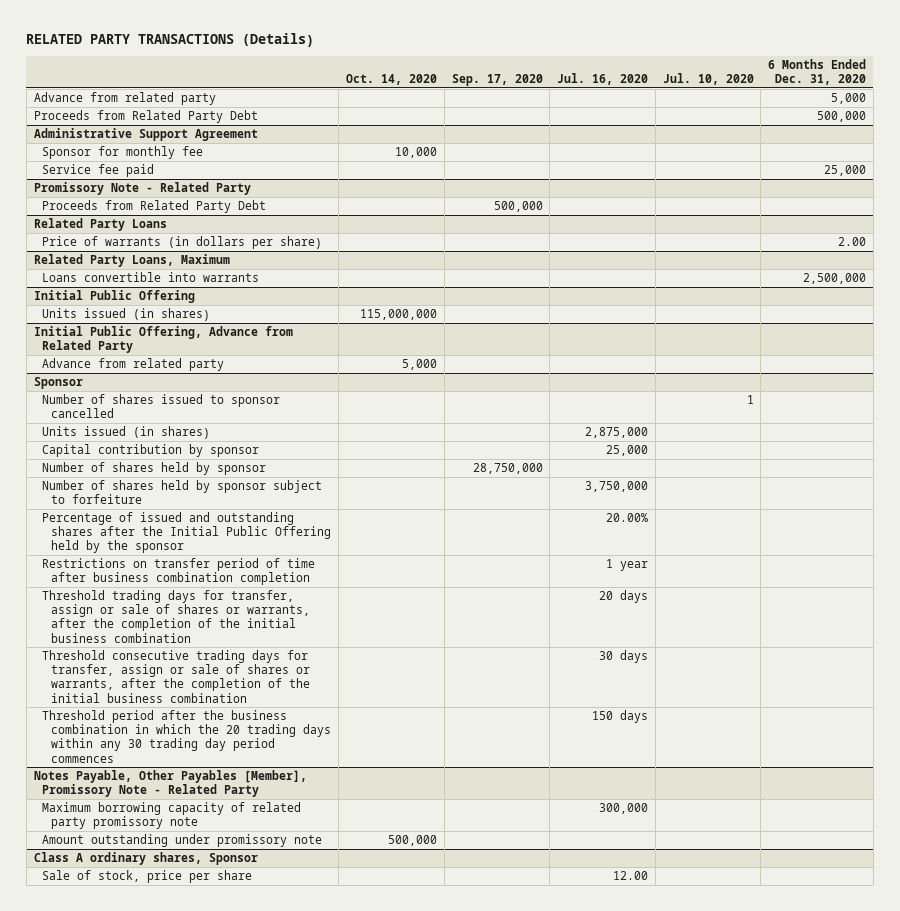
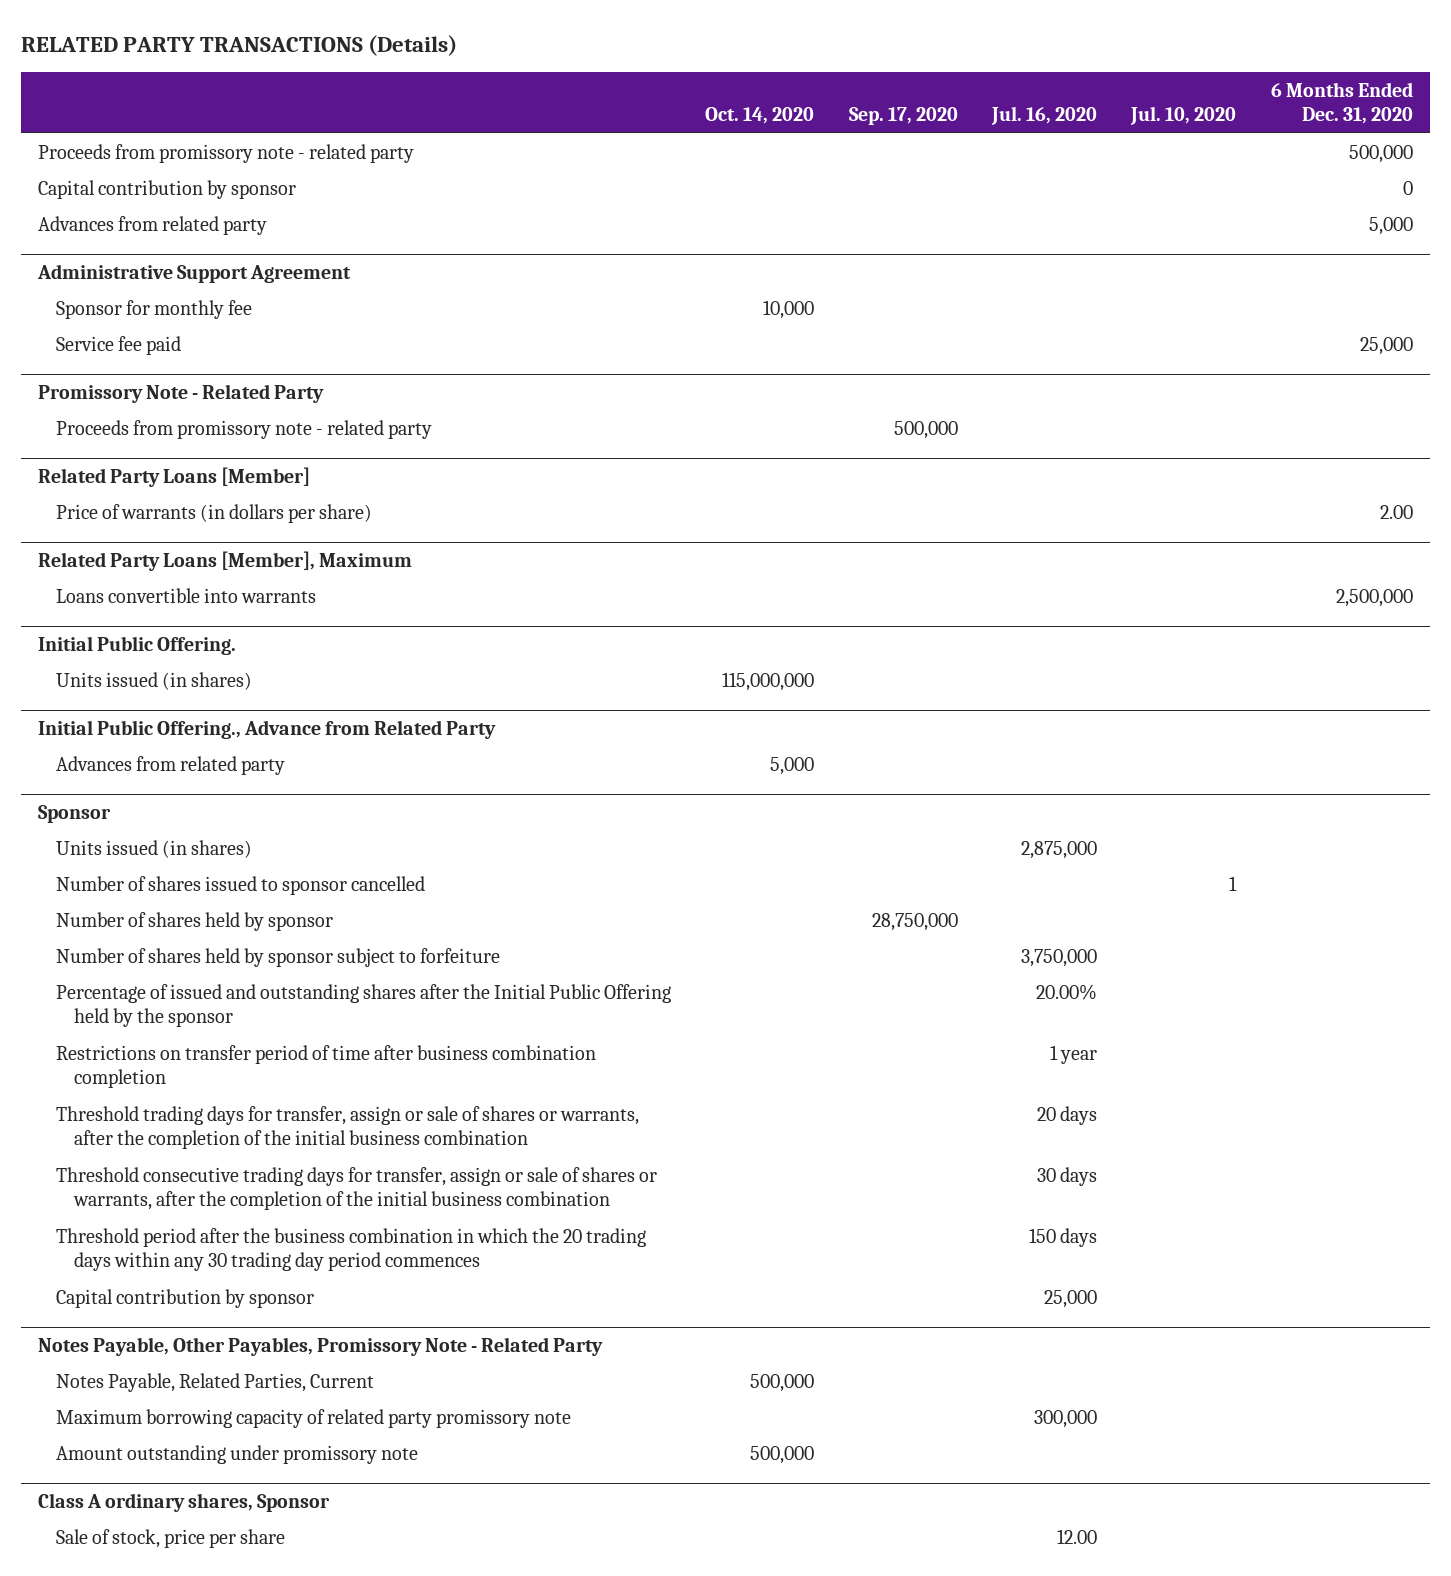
- Advance from related party | | | | | 5,000
- Proceeds from Related Party Debt | | | | | 500,000
+ Proceeds from promissory note - related party | | | | | 500,000
+ Capital contribution by sponsor | | | | | 0
+ Advances from related party | | | | | 5,000
@ Promissory Note - Related Party
- Proceeds from Related Party Debt | | 500,000 | | |
- Related Party Loans
@ Promissory Note - Related Party
+ Proceeds from promissory note - related party | | 500,000 | | |
+ Related Party Loans [Member]
- Related Party Loans, Maximum
+ Related Party Loans [Member], Maximum
- Initial Public Offering
+ Initial Public Offering.
- Initial Public Offering, Advance from Related Party
- Advance from related party | 5,000 | | | |
+ Initial Public Offering., Advance from Related Party
+ Advances from related party | 5,000 | | | |
@ Sponsor
moved down: Number of shares issued to sponsor cancelled | | | | 1 |
- Notes Payable, Other Payables [Member], Promissory Note - Related Party
@ Sponsor
moved down: Capital contribution by sponsor | | | 25,000 | |
+ Notes Payable, Other Payables, Promissory Note - Related Party
+ Notes Payable, Related Parties, Current | 500,000 | | | |

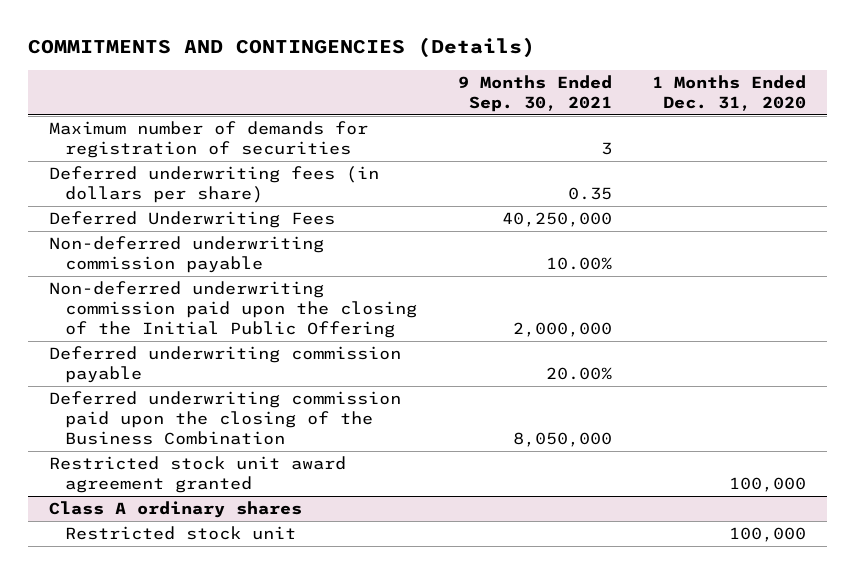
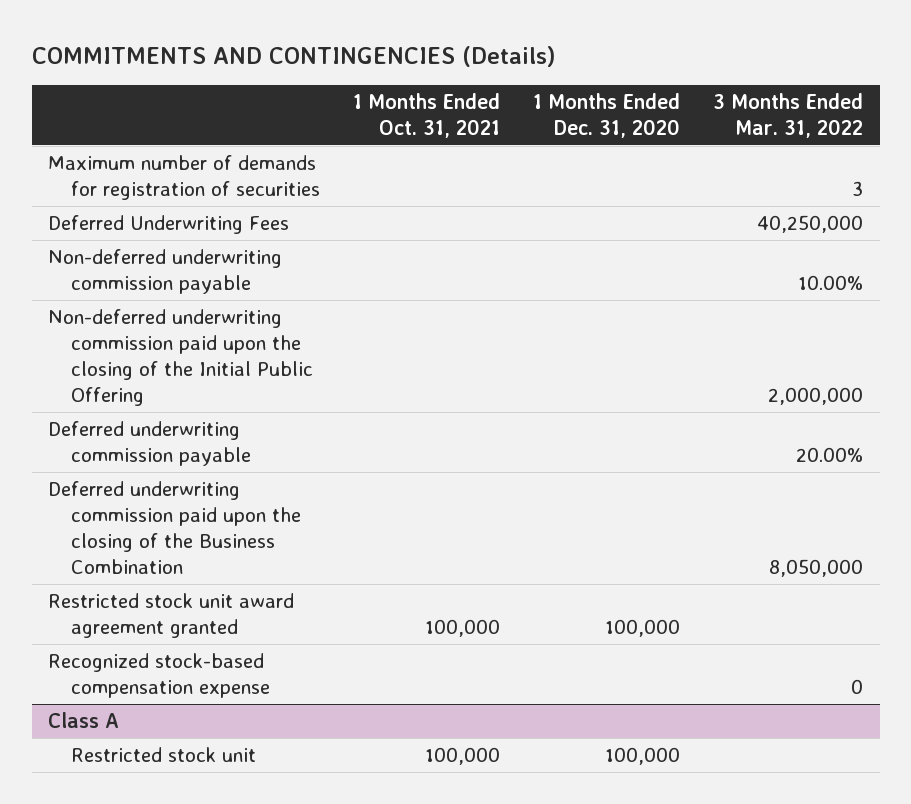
- | 9 Months Ended Sep. 30, 2021 | 1 Months Ended Dec. 31, 2020
+ | 1 Months Ended Oct. 31, 2021 | 1 Months Ended Dec. 31, 2020 | 3 Months Ended Mar. 31, 2022
- Deferred underwriting fees (in dollars per share) | 0.35 |
- Class A ordinary shares
+ Recognized stock-based compensation expense | | | 0
+ Class A

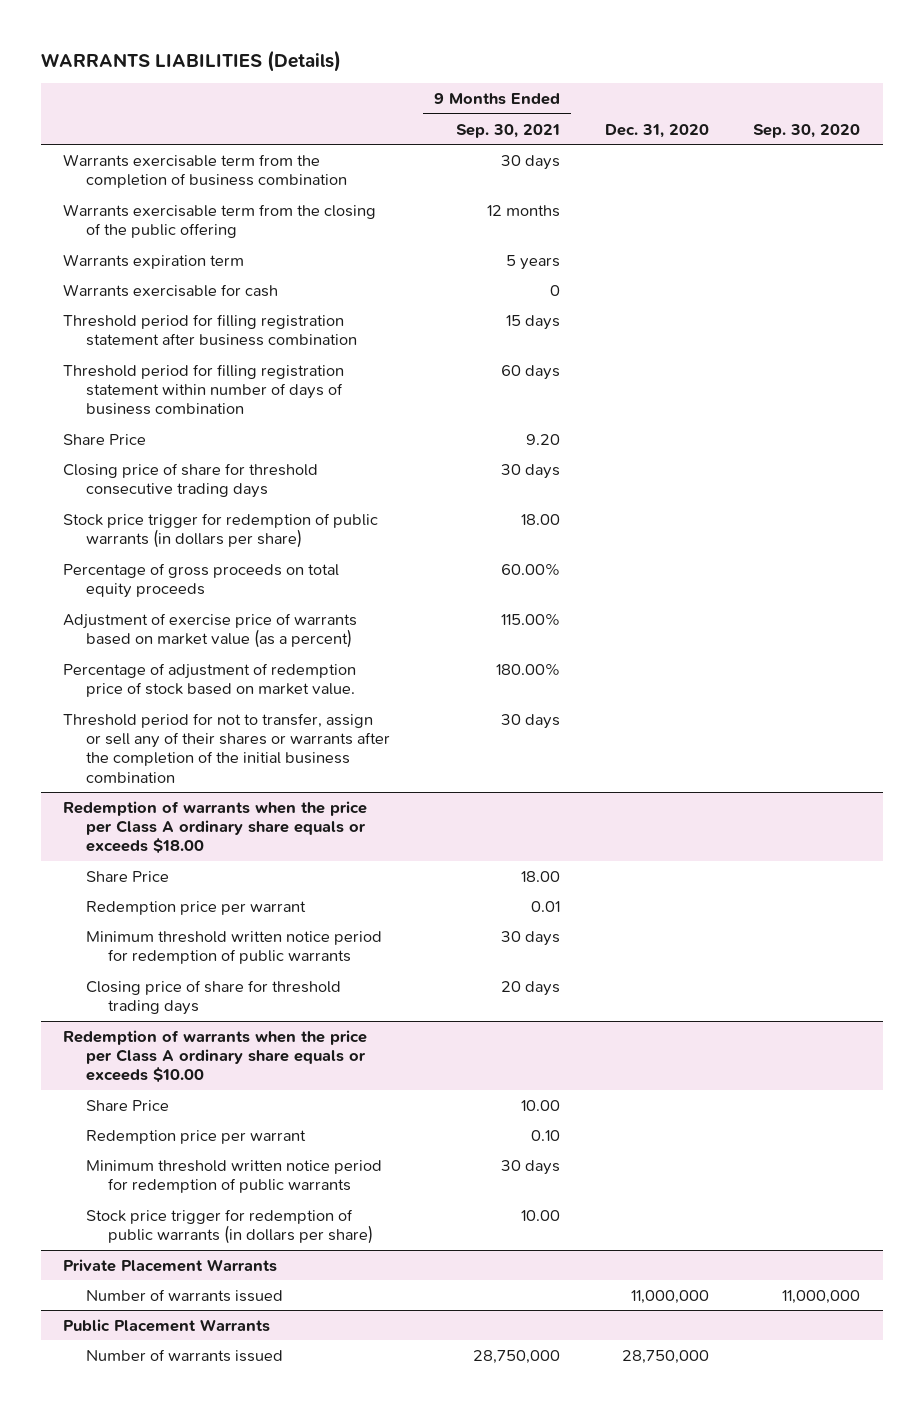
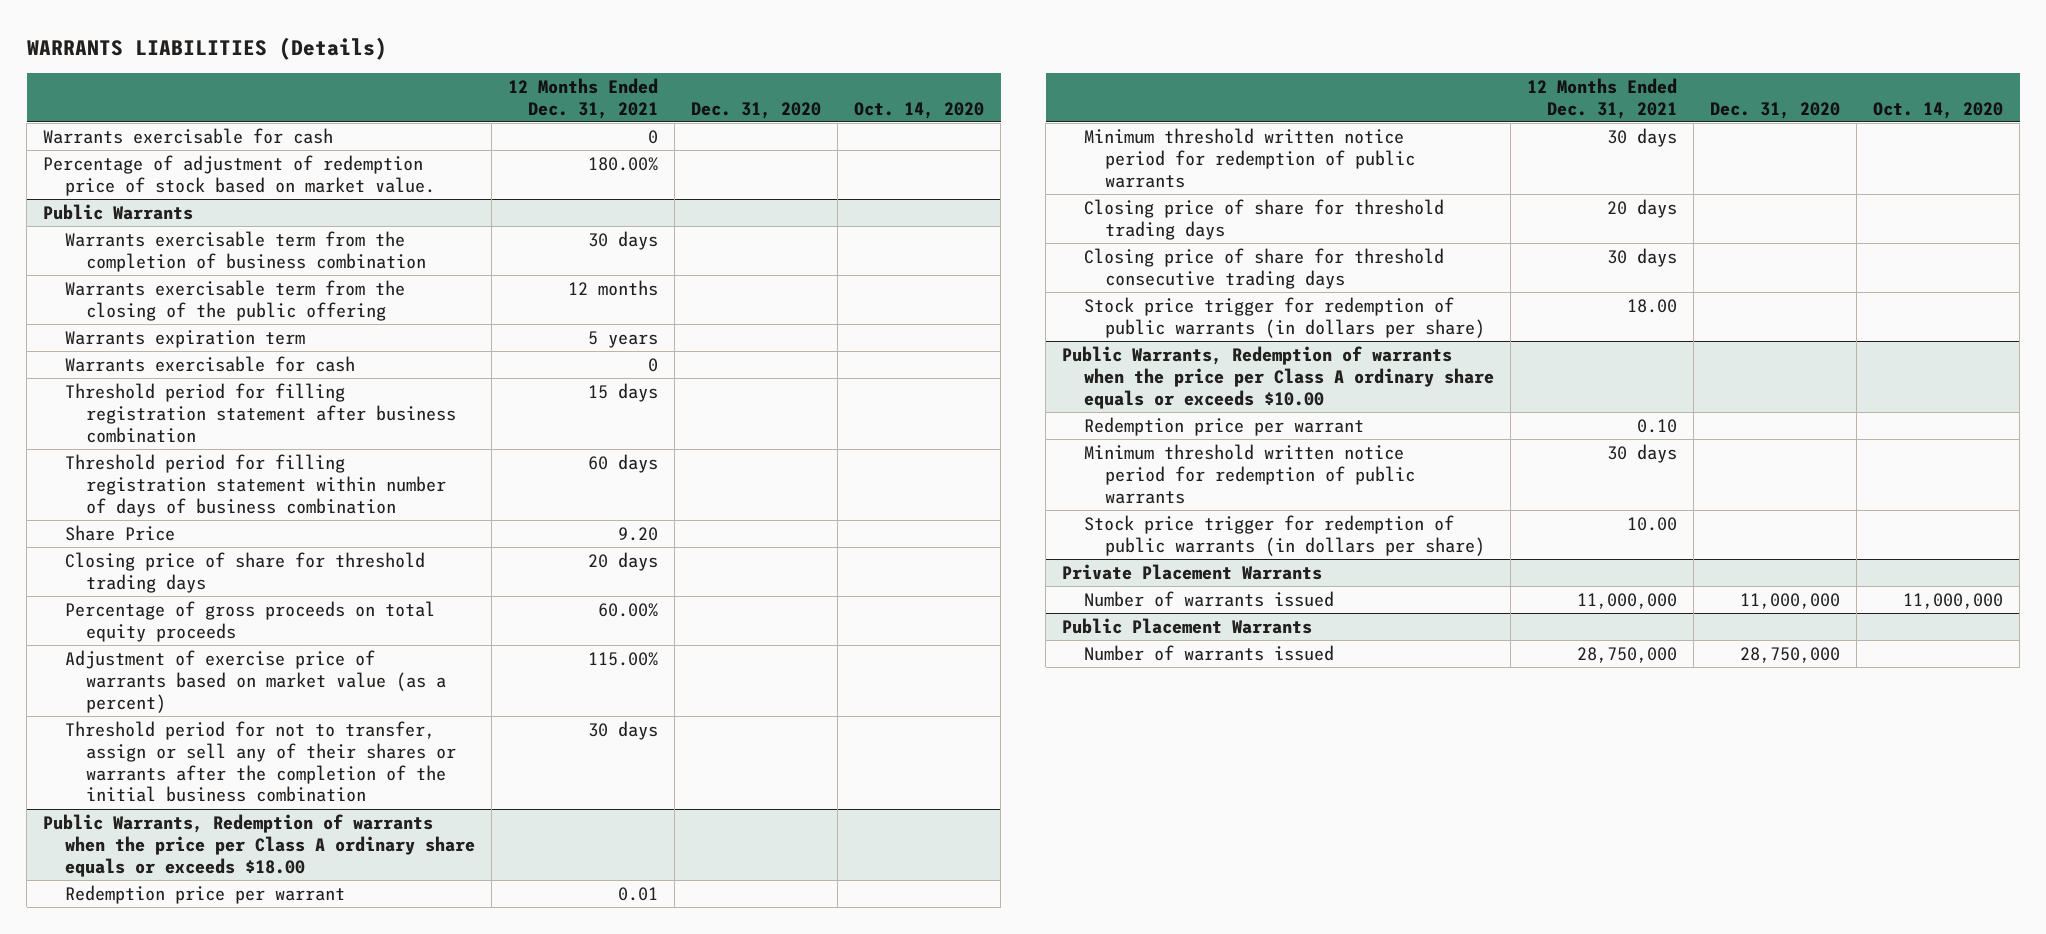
- | 9 Months Ended Sep. 30, 2021 | Dec. 31, 2020 | Sep. 30, 2020
+ | 12 Months Ended Dec. 31, 2021 | Dec. 31, 2020 | Oct. 14, 2020
- Warrants exercisable term from the completion of business combination | 30 days | |
- Warrants exercisable term from the closing of the public offering | 12 months | |
- Warrants expiration term | 5 years | |
- Threshold period for filling registration statement after business combination | 15 days | |
- Threshold period for filling registration statement within number of days of business combination | 60 days | |
- Share Price | 9.20 | |
- Closing price of share for threshold consecutive trading days | 30 days | |
- Stock price trigger for redemption of public warrants (in dollars per share) | 18.00 | |
- Percentage of gross proceeds on total equity proceeds | 60.00% | |
- Adjustment of exercise price of warrants based on market value (as a percent) | 115.00% | |
- Threshold period for not to transfer, assign or sell any of their shares or warrants after the completion of the initial business combination | 30 days | |
- Redemption of warrants when the price per Class A ordinary share equals or exceeds $18.00
- Share Price | 18.00 | |
+ Public Warrants
+ Warrants exercisable term from the completion of business combination | 30 days | |
+ Warrants exercisable term from the closing of the public offering | 12 months | |
+ Warrants expiration term | 5 years | |
+ Warrants exercisable for cash | 0 | |
+ Threshold period for filling registration statement after business combination | 15 days | |
+ Threshold period for filling registration statement within number of days of business combination | 60 days | |
+ Share Price | 9.20 | |
+ Closing price of share for threshold trading days | 20 days | |
+ Percentage of gross proceeds on total equity proceeds | 60.00% | |
+ Adjustment of exercise price of warrants based on market value (as a percent) | 115.00% | |
+ Threshold period for not to transfer, assign or sell any of their shares or warrants after the completion of the initial business combination | 30 days | |
+ Public Warrants, Redemption of warrants when the price per Class A ordinary share equals or exceeds $18.00
- Redemption of warrants when the price per Class A ordinary share equals or exceeds $10.00
- Share Price | 10.00 | |
+ Closing price of share for threshold consecutive trading days | 30 days | |
+ Stock price trigger for redemption of public warrants (in dollars per share) | 18.00 | |
+ Public Warrants, Redemption of warrants when the price per Class A ordinary share equals or exceeds $10.00

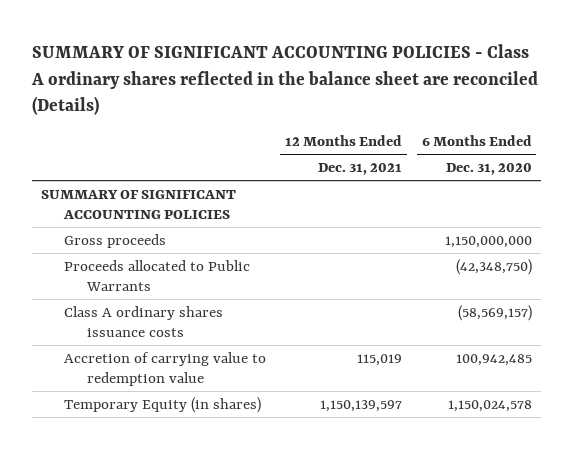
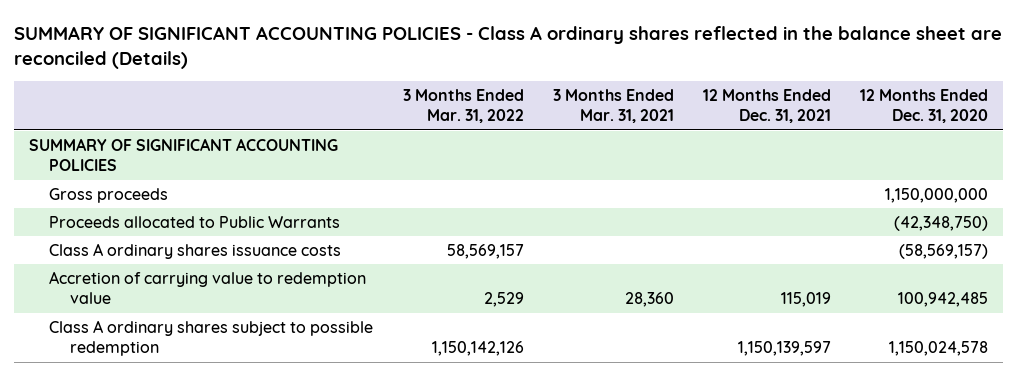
- | 12 Months Ended Dec. 31, 2021 | 6 Months Ended Dec. 31, 2020
+ | 3 Months Ended Mar. 31, 2022 | 3 Months Ended Mar. 31, 2021 | 12 Months Ended Dec. 31, 2021 | 12 Months Ended Dec. 31, 2020
- Temporary Equity (in shares) | 1,150,139,597 | 1,150,024,578
+ Class A ordinary shares subject to possible redemption | 1,150,142,126 | | 1,150,139,597 | 1,150,024,578

